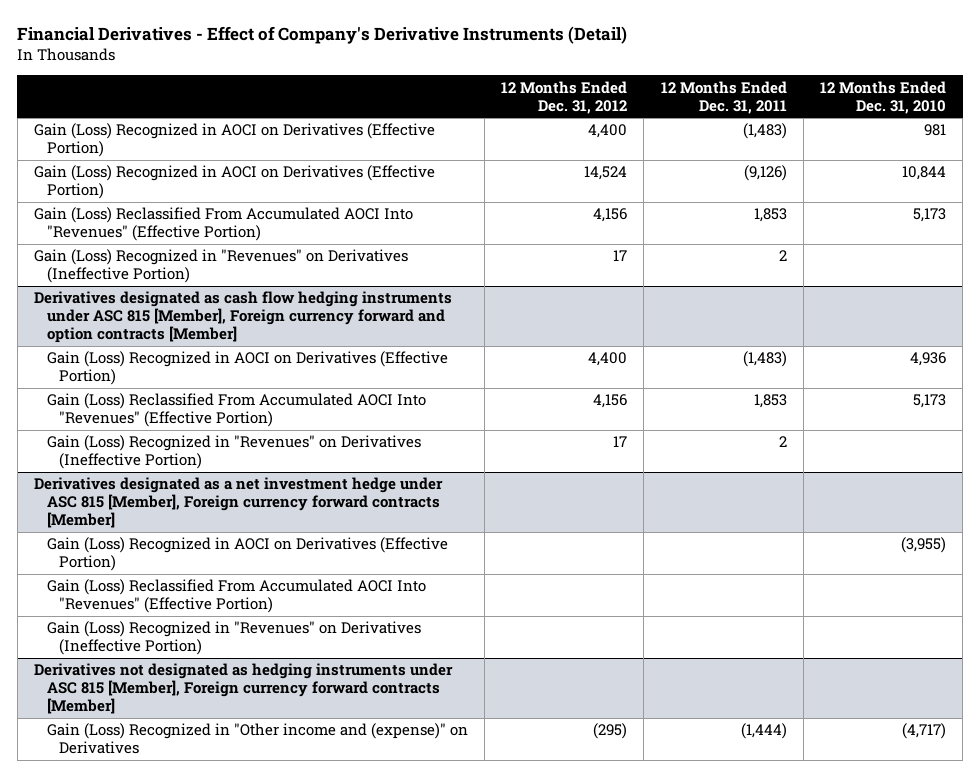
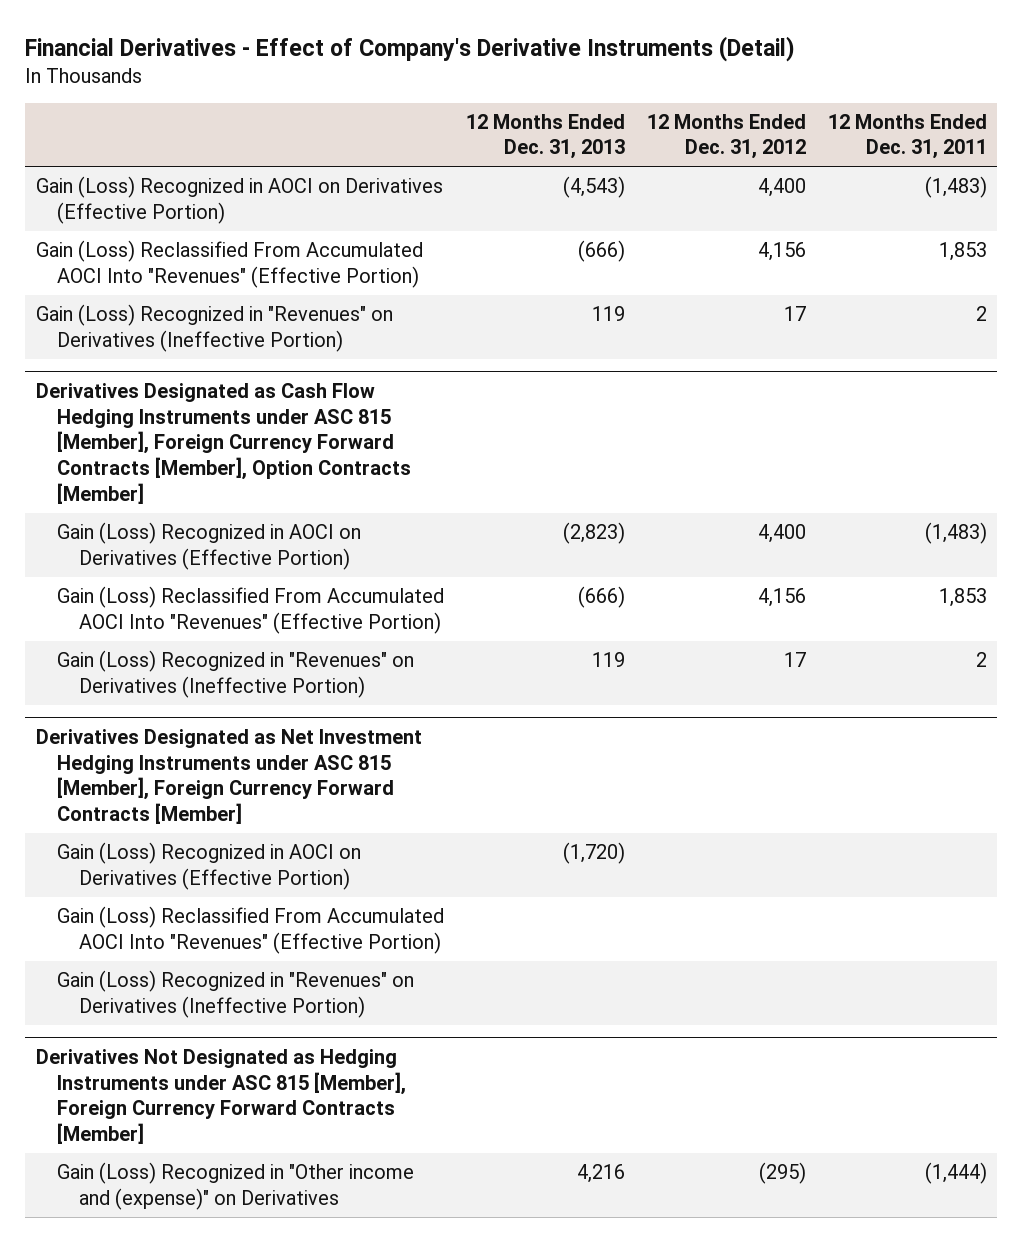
- | 12 Months Ended Dec. 31, 2012 | 12 Months Ended Dec. 31, 2011 | 12 Months Ended Dec. 31, 2010
+ | 12 Months Ended Dec. 31, 2013 | 12 Months Ended Dec. 31, 2012 | 12 Months Ended Dec. 31, 2011
- Gain (Loss) Recognized in AOCI on Derivatives (Effective Portion) | 14,524 | (9,126) | 10,844
- Derivatives designated as cash flow hedging instruments under ASC 815 [Member], Foreign currency forward and option contracts [Member]
+ Derivatives Designated as Cash Flow Hedging Instruments under ASC 815 [Member], Foreign Currency Forward Contracts [Member], Option Contracts [Member]
- Derivatives designated as a net investment hedge under ASC 815 [Member], Foreign currency forward contracts [Member]
+ Derivatives Designated as Net Investment Hedging Instruments under ASC 815 [Member], Foreign Currency Forward Contracts [Member]
- Derivatives not designated as hedging instruments under ASC 815 [Member], Foreign currency forward contracts [Member]
+ Derivatives Not Designated as Hedging Instruments under ASC 815 [Member], Foreign Currency Forward Contracts [Member]

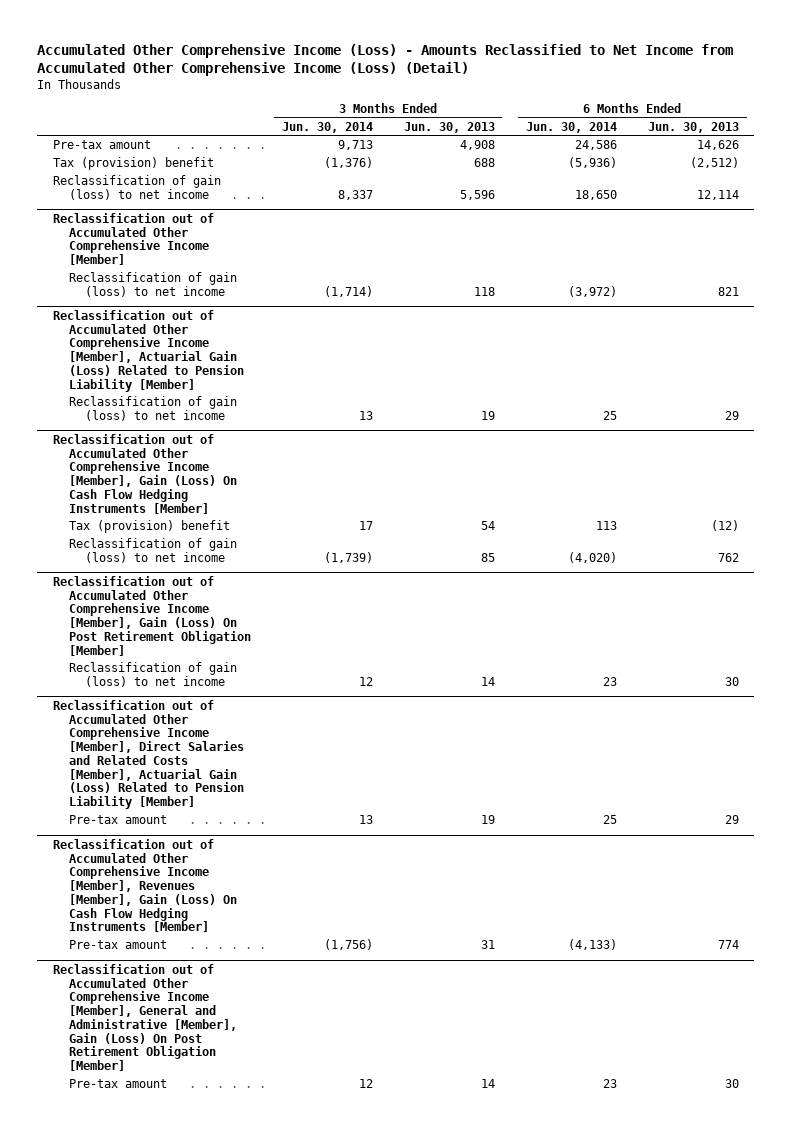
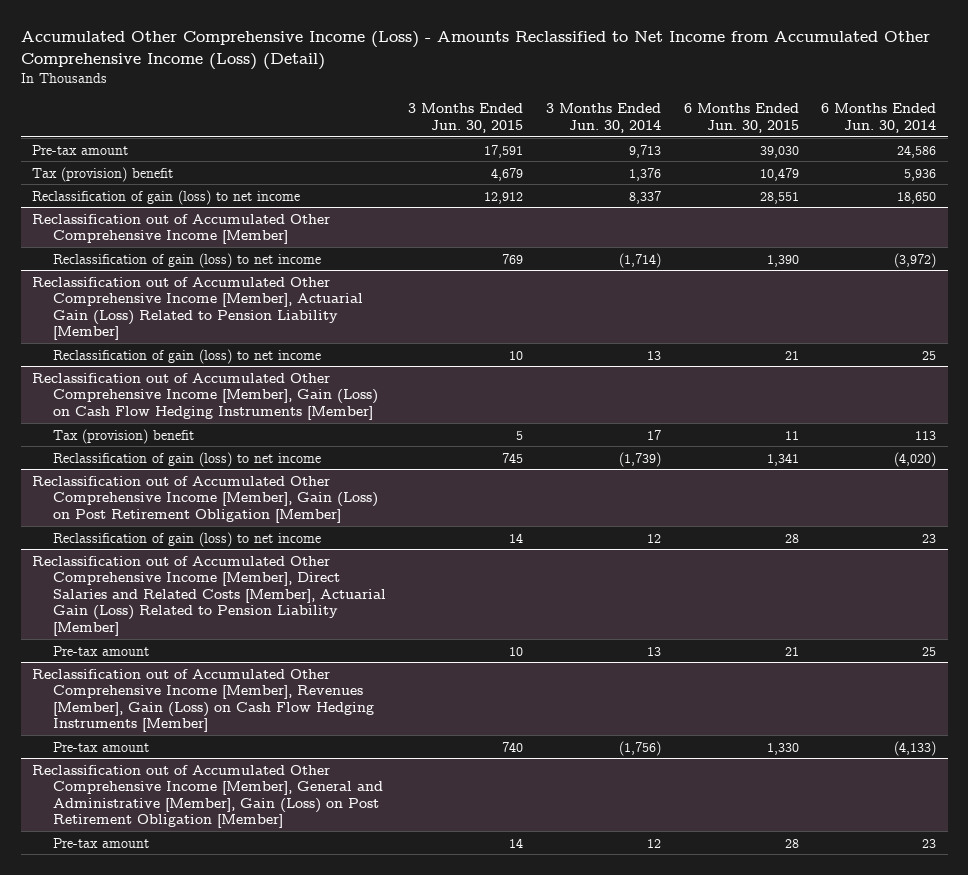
- | 3 Months Ended Jun. 30, 2014 | 3 Months Ended Jun. 30, 2013 | 6 Months Ended Jun. 30, 2014 | 6 Months Ended Jun. 30, 2013
+ | 3 Months Ended Jun. 30, 2015 | 3 Months Ended Jun. 30, 2014 | 6 Months Ended Jun. 30, 2015 | 6 Months Ended Jun. 30, 2014
- Tax (provision) benefit | (1,376) | 688 | (5,936) | (2,512)
+ Tax (provision) benefit | 4,679 | 1,376 | 10,479 | 5,936
- Reclassification out of Accumulated Other Comprehensive Income [Member], Gain (Loss) On Cash Flow Hedging Instruments [Member]
+ Reclassification out of Accumulated Other Comprehensive Income [Member], Gain (Loss) on Cash Flow Hedging Instruments [Member]
- Reclassification out of Accumulated Other Comprehensive Income [Member], Gain (Loss) On Post Retirement Obligation [Member]
+ Reclassification out of Accumulated Other Comprehensive Income [Member], Gain (Loss) on Post Retirement Obligation [Member]
- Reclassification out of Accumulated Other Comprehensive Income [Member], Revenues [Member], Gain (Loss) On Cash Flow Hedging Instruments [Member]
+ Reclassification out of Accumulated Other Comprehensive Income [Member], Revenues [Member], Gain (Loss) on Cash Flow Hedging Instruments [Member]
- Reclassification out of Accumulated Other Comprehensive Income [Member], General and Administrative [Member], Gain (Loss) On Post Retirement Obligation [Member]
+ Reclassification out of Accumulated Other Comprehensive Income [Member], General and Administrative [Member], Gain (Loss) on Post Retirement Obligation [Member]

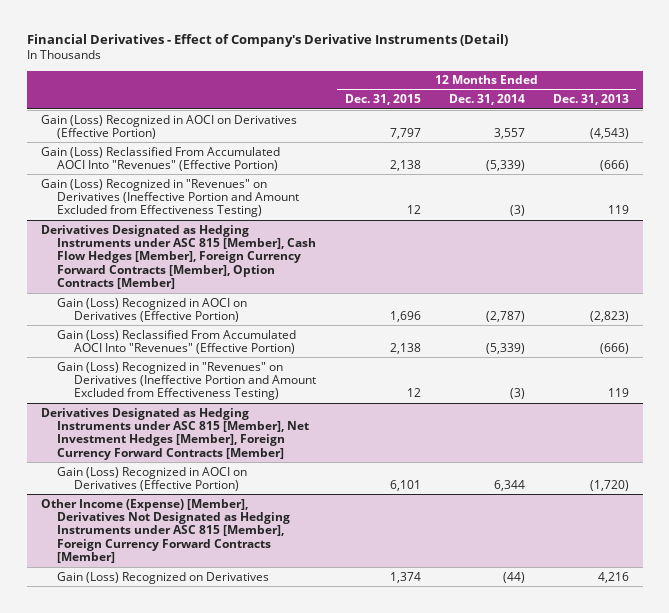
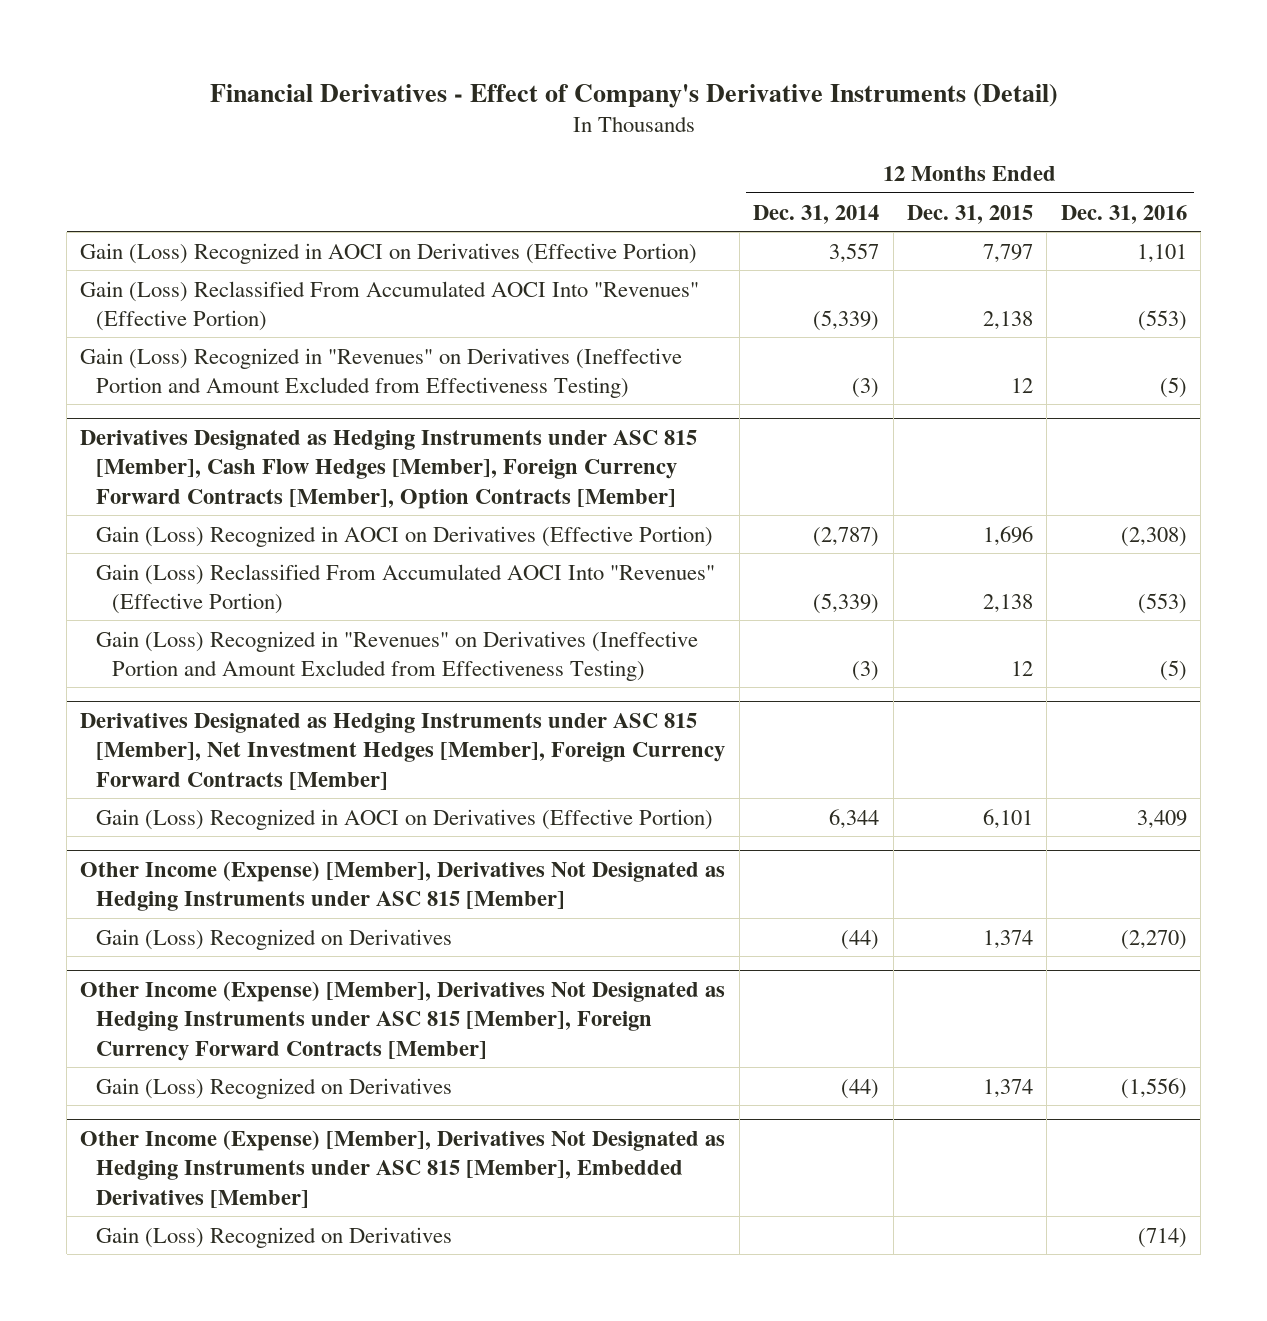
- | 12 Months Ended Dec. 31, 2015 | 12 Months Ended Dec. 31, 2014 | 12 Months Ended Dec. 31, 2013
+ | 12 Months Ended Dec. 31, 2014 | 12 Months Ended Dec. 31, 2015 | 12 Months Ended Dec. 31, 2016
+ Other Income (Expense) [Member], Derivatives Not Designated as Hedging Instruments under ASC 815 [Member]
+ Gain (Loss) Recognized on Derivatives | (44) | 1,374 | (2,270)
+ Other Income (Expense) [Member], Derivatives Not Designated as Hedging Instruments under ASC 815 [Member], Embedded Derivatives [Member]
+ Gain (Loss) Recognized on Derivatives | | | (714)

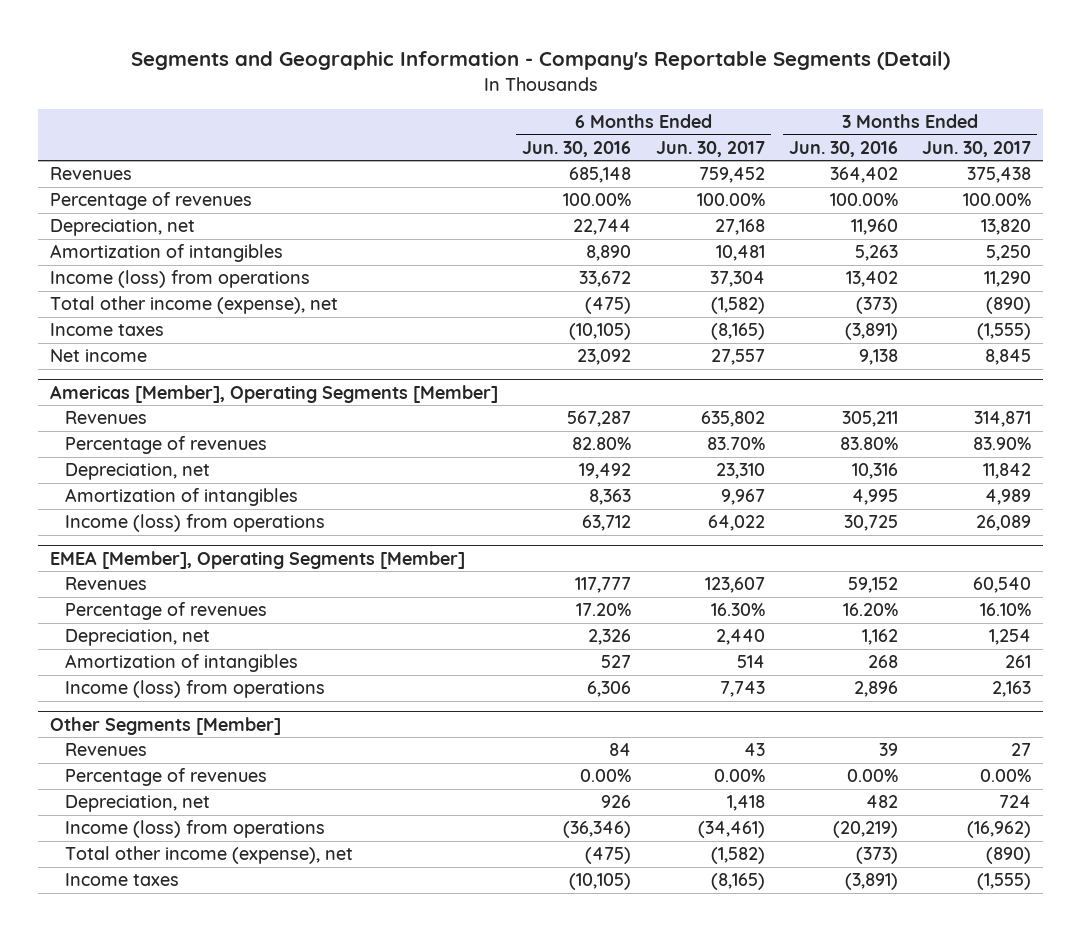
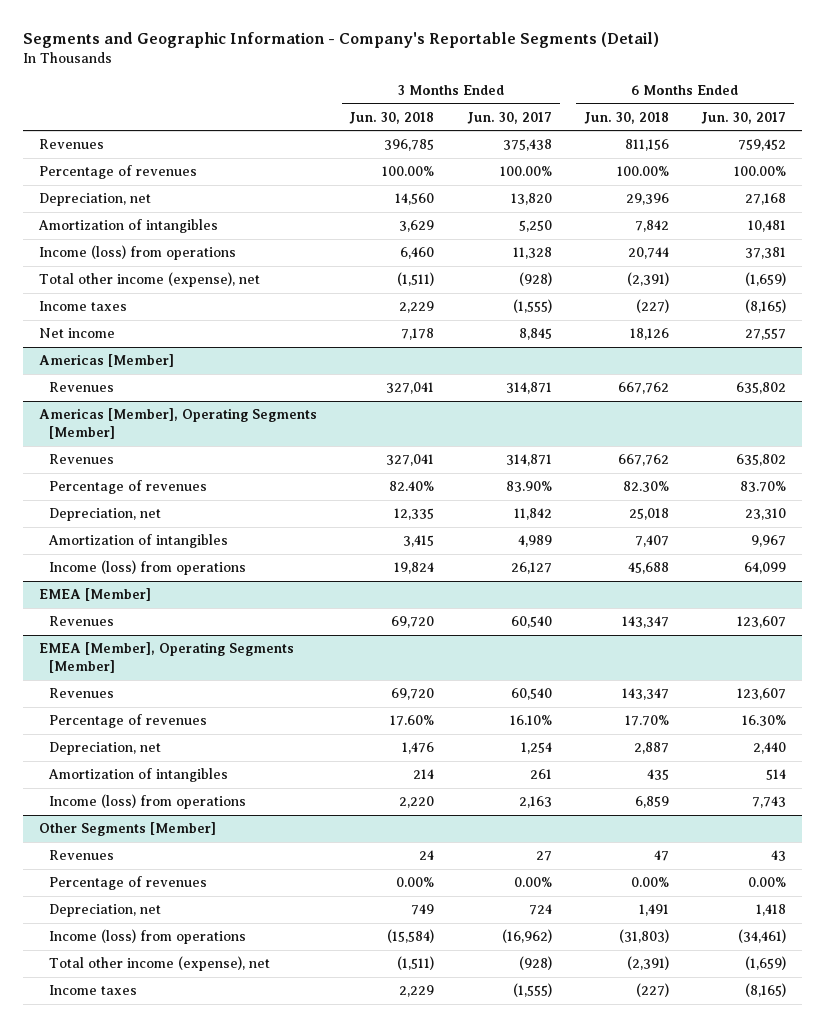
- | 6 Months Ended Jun. 30, 2016 | 6 Months Ended Jun. 30, 2017 | 3 Months Ended Jun. 30, 2016 | 3 Months Ended Jun. 30, 2017
+ | 3 Months Ended Jun. 30, 2018 | 3 Months Ended Jun. 30, 2017 | 6 Months Ended Jun. 30, 2018 | 6 Months Ended Jun. 30, 2017
- Income (loss) from operations | 33,672 | 37,304 | 13,402 | 11,290
- Total other income (expense), net | (475) | (1,582) | (373) | (890)
+ Income (loss) from operations | 6,460 | 11,328 | 20,744 | 37,381
+ Total other income (expense), net | (1,511) | (928) | (2,391) | (1,659)
+ Americas [Member]
+ Revenues | 327,041 | 314,871 | 667,762 | 635,802
@ Americas [Member], Operating Segments [Member]
- Income (loss) from operations | 63,712 | 64,022 | 30,725 | 26,089
+ Income (loss) from operations | 19,824 | 26,127 | 45,688 | 64,099
+ EMEA [Member]
+ Revenues | 69,720 | 60,540 | 143,347 | 123,607
@ Other Segments [Member]
- Total other income (expense), net | (475) | (1,582) | (373) | (890)
+ Total other income (expense), net | (1,511) | (928) | (2,391) | (1,659)

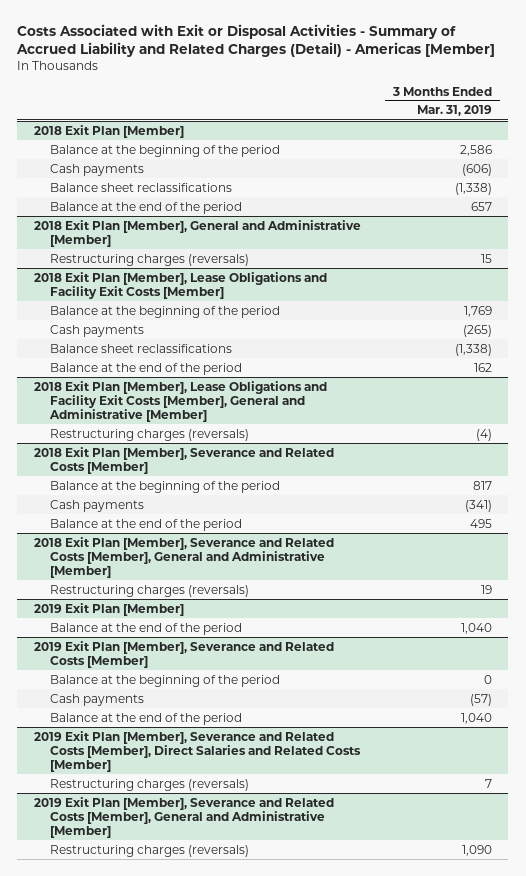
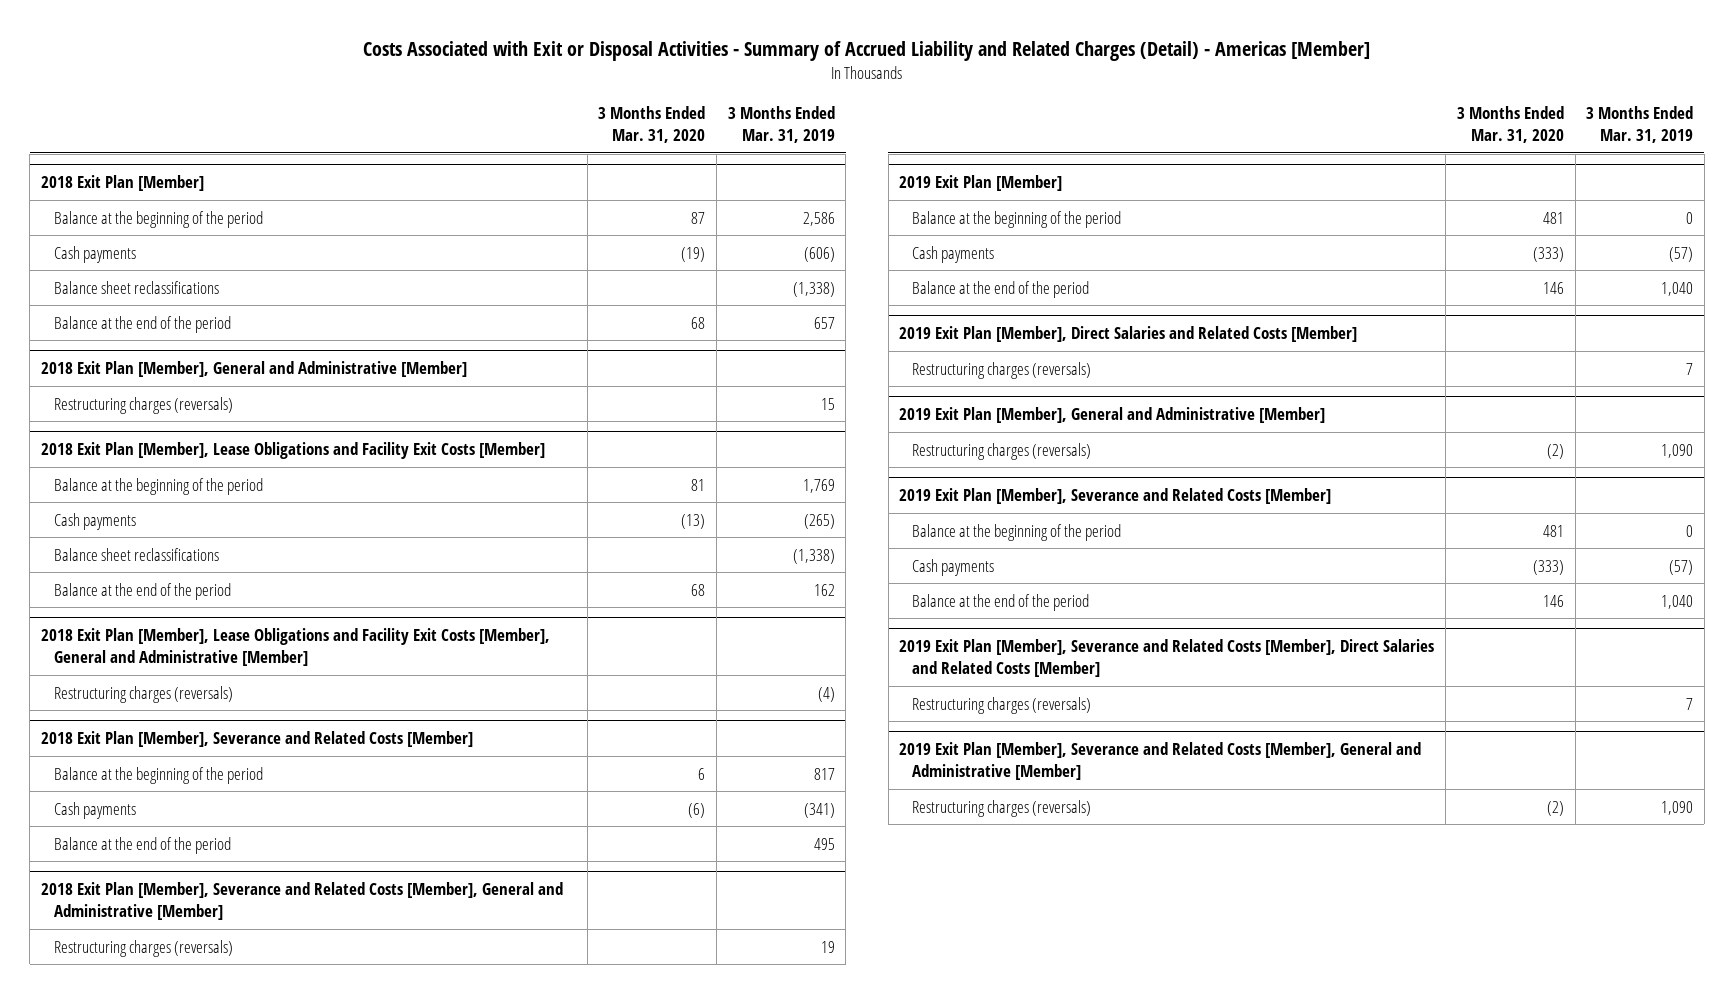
- | 3 Months Ended Mar. 31, 2019
+ | 3 Months Ended Mar. 31, 2020 | 3 Months Ended Mar. 31, 2019
@ 2019 Exit Plan [Member]
+ Balance at the beginning of the period | 481 | 0
+ Cash payments | (333) | (57)
+ 2019 Exit Plan [Member], Direct Salaries and Related Costs [Member]
+ Restructuring charges (reversals) | | 7
+ 2019 Exit Plan [Member], General and Administrative [Member]
+ Restructuring charges (reversals) | (2) | 1,090

